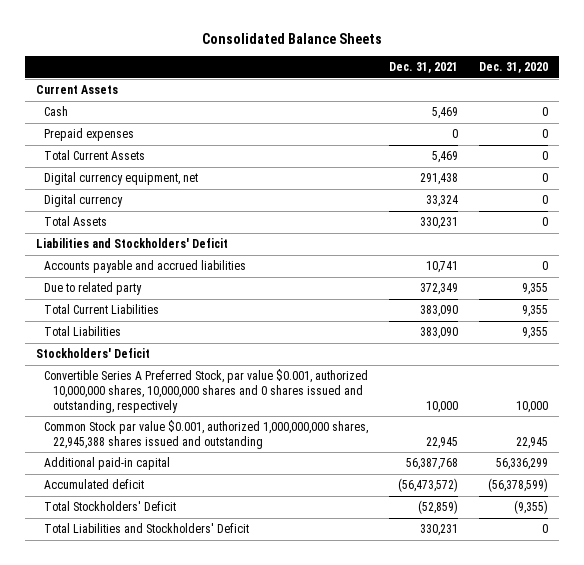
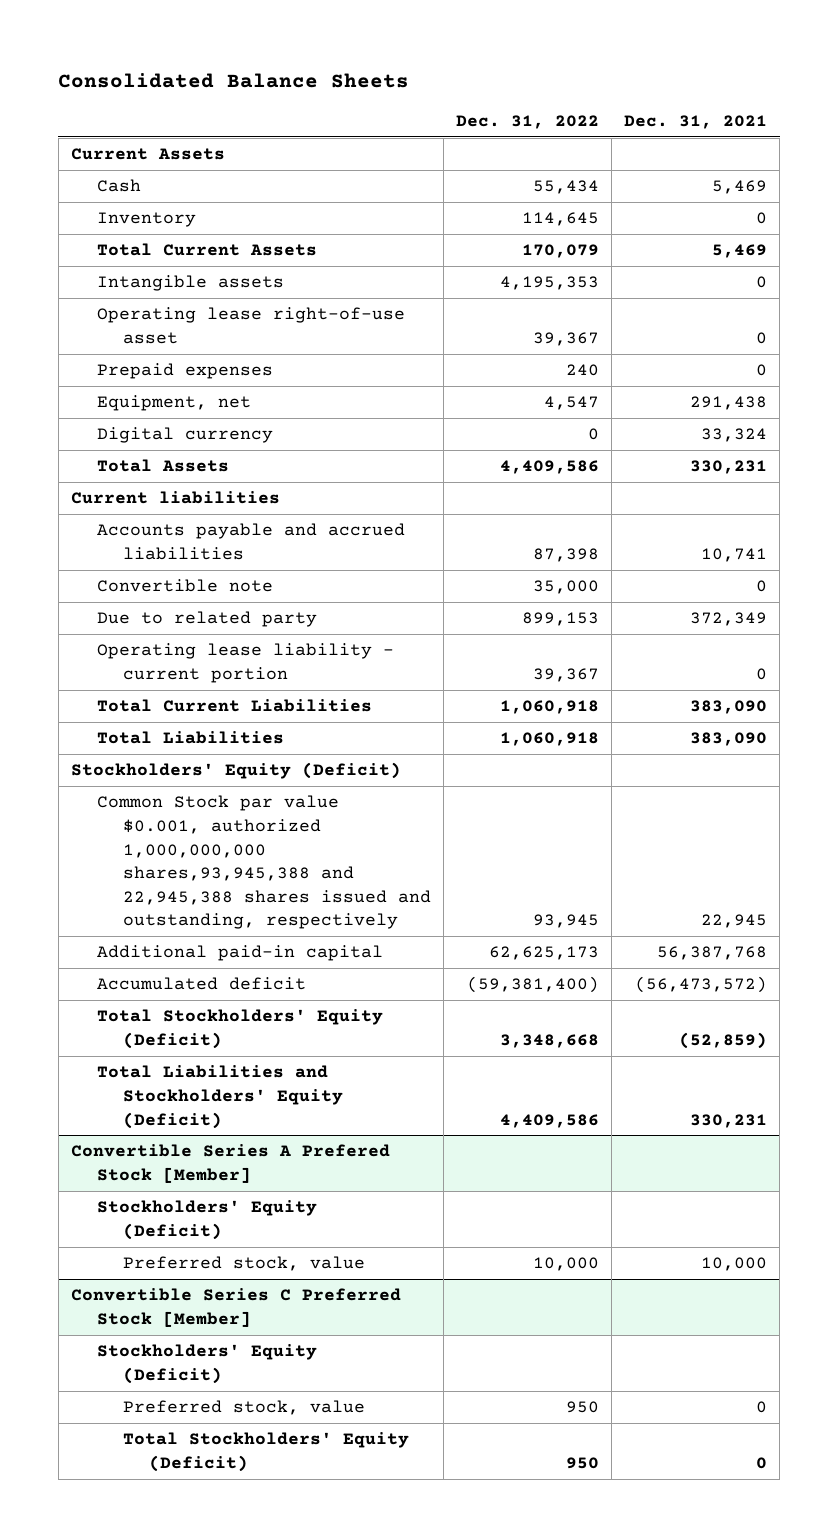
- | Dec. 31, 2021 | Dec. 31, 2020
+ | Dec. 31, 2022 | Dec. 31, 2021
+ Inventory | 114,645 | 0
- Digital currency equipment, net | 291,438 | 0
+ Intangible assets | 4,195,353 | 0
+ Operating lease right-of-use asset | 39,367 | 0
moved down: Prepaid expenses | 240 | 0
+ Equipment, net | 4,547 | 291,438
- Liabilities and Stockholders' Deficit
+ Current liabilities
+ Convertible note | 35,000 | 0
+ Operating lease liability - current portion | 39,367 | 0
- Stockholders' Deficit
- Convertible Series A Preferred Stock, par value $0.001, authorized 10,000,000 shares, 10,000,000 shares and 0 shares issued and outstanding, respectively | 10,000 | 10,000
- Common Stock par value $0.001, authorized 1,000,000,000 shares, 22,945,388 shares issued and outstanding | 22,945 | 22,945
+ Stockholders' Equity (Deficit)
+ Common Stock par value $0.001, authorized 1,000,000,000 shares,93,945,388 and 22,945,388 shares issued and outstanding, respectively | 93,945 | 22,945
- Total Stockholders' Deficit | (52,859) | (9,355)
- Total Liabilities and Stockholders' Deficit | 330,231 | 0
+ Total Stockholders' Equity (Deficit) | 3,348,668 | (52,859)
+ Total Liabilities and Stockholders' Equity (Deficit) | 4,409,586 | 330,231
+ Convertible Series A Prefered Stock [Member]
+ Stockholders' Equity (Deficit)
+ Preferred stock, value | 10,000 | 10,000
+ Convertible Series C Preferred Stock [Member]
+ Stockholders' Equity (Deficit)
+ Preferred stock, value | 950 | 0
+ Total Stockholders' Equity (Deficit) | 950 | 0

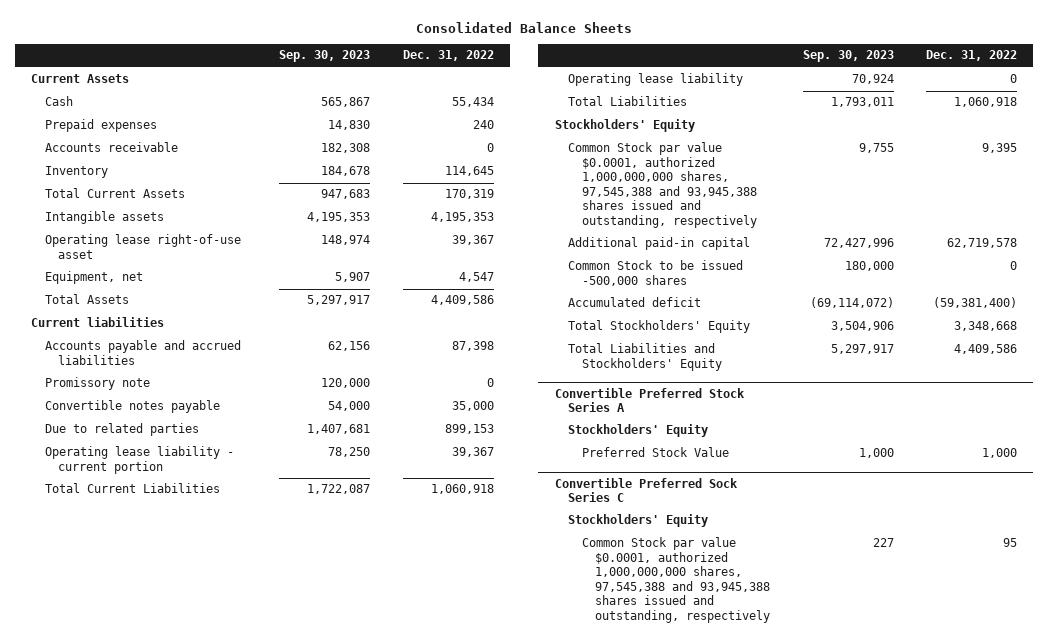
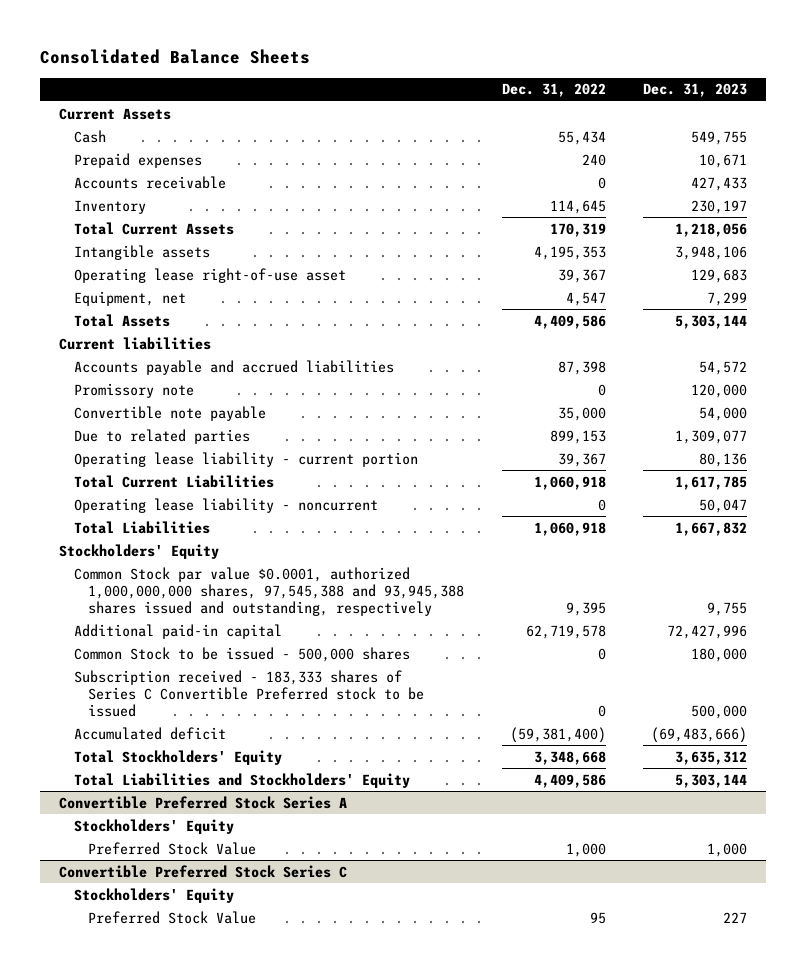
- | Sep. 30, 2023 | Dec. 31, 2022
+ | Dec. 31, 2022 | Dec. 31, 2023
- Convertible notes payable | 54,000 | 35,000
+ Convertible note payable | 35,000 | 54,000
- Operating lease liability | 70,924 | 0
+ Operating lease liability - noncurrent | 0 | 50,047
- Common Stock to be issued -500,000 shares | 180,000 | 0
+ Common Stock to be issued - 500,000 shares | 0 | 180,000
+ Subscription received - 183,333 shares of Series C Convertible Preferred stock to be issued | 0 | 500,000
- Convertible Preferred Sock Series C
+ Convertible Preferred Stock Series C
- Common Stock par value $0.0001, authorized 1,000,000,000 shares, 97,545,388 and 93,945,388 shares issued and outstanding, respectively | 227 | 95
+ Preferred Stock Value | 95 | 227

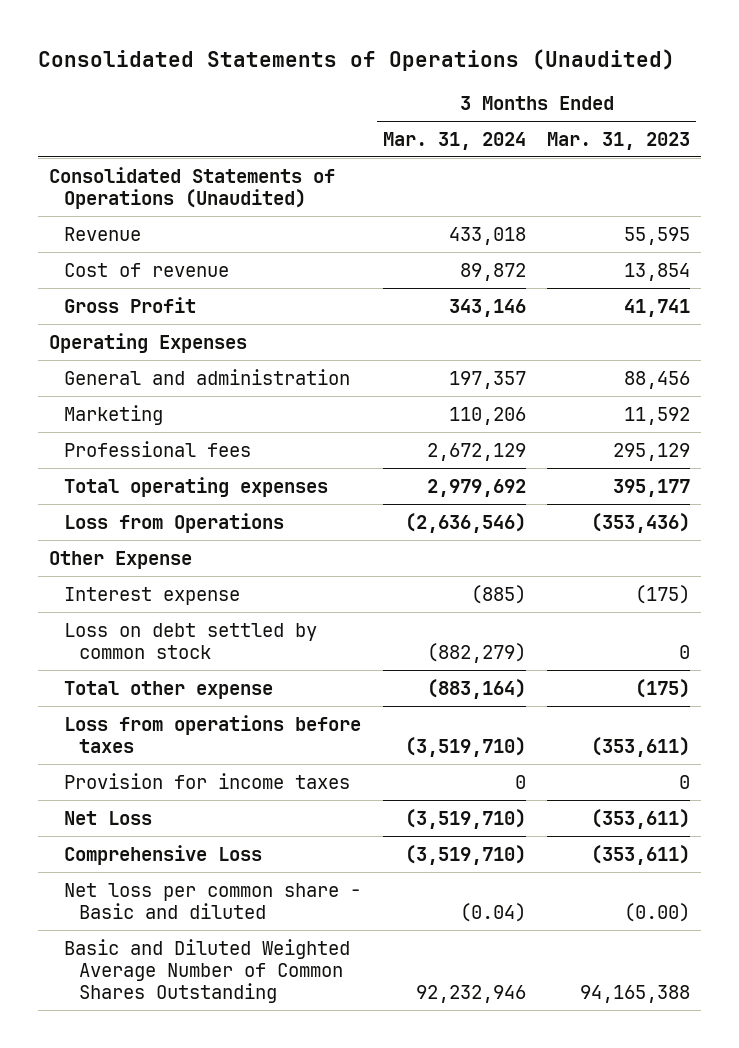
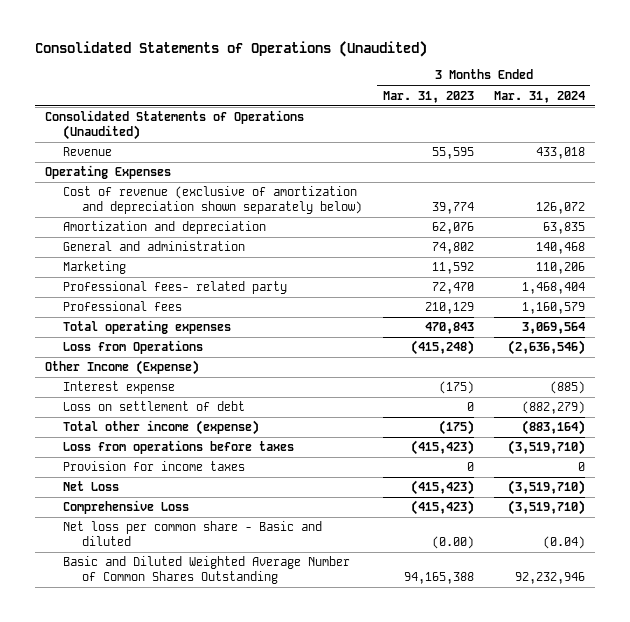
- | 3 Months Ended Mar. 31, 2024 | 3 Months Ended Mar. 31, 2023
+ | 3 Months Ended Mar. 31, 2023 | 3 Months Ended Mar. 31, 2024
- Cost of revenue | 89,872 | 13,854
- Gross Profit | 343,146 | 41,741
- General and administration | 197,357 | 88,456
+ Cost of revenue (exclusive of amortization and depreciation shown separately below) | 39,774 | 126,072
+ Amortization and depreciation | 62,076 | 63,835
+ General and administration | 74,802 | 140,468
- Professional fees | 2,672,129 | 295,129
- Total operating expenses | 2,979,692 | 395,177
- Loss from Operations | (2,636,546) | (353,436)
- Other Expense
+ Professional fees- related party | 72,470 | 1,468,404
+ Professional fees | 210,129 | 1,160,579
+ Total operating expenses | 470,843 | 3,069,564
+ Loss from Operations | (415,248) | (2,636,546)
+ Other Income (Expense)
- Loss on debt settled by common stock | (882,279) | 0
- Total other expense | (883,164) | (175)
- Loss from operations before taxes | (3,519,710) | (353,611)
+ Loss on settlement of debt | 0 | (882,279)
+ Total other income (expense) | (175) | (883,164)
+ Loss from operations before taxes | (415,423) | (3,519,710)
- Net Loss | (3,519,710) | (353,611)
- Comprehensive Loss | (3,519,710) | (353,611)
+ Net Loss | (415,423) | (3,519,710)
+ Comprehensive Loss | (415,423) | (3,519,710)

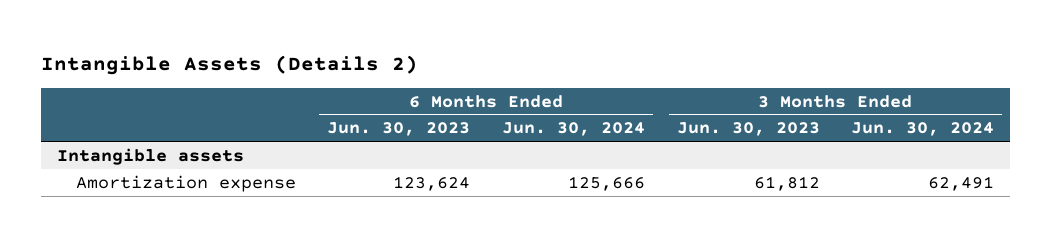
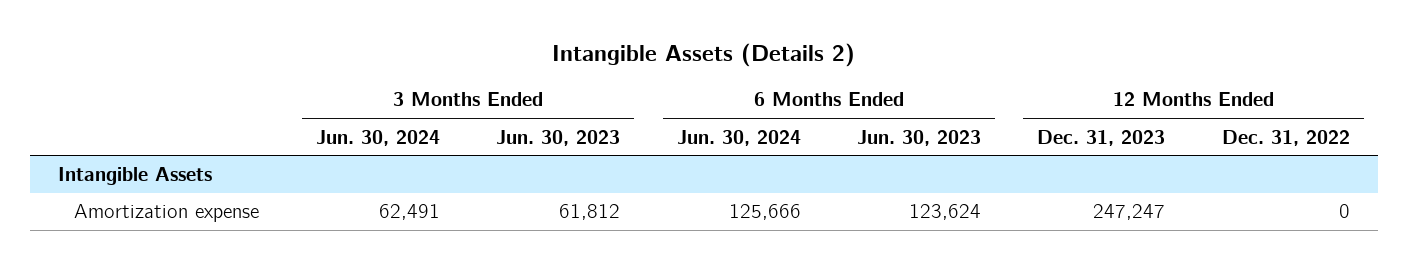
- | 6 Months Ended Jun. 30, 2023 | 6 Months Ended Jun. 30, 2024 | 3 Months Ended Jun. 30, 2023 | 3 Months Ended Jun. 30, 2024
+ | 3 Months Ended Jun. 30, 2024 | 3 Months Ended Jun. 30, 2023 | 6 Months Ended Jun. 30, 2024 | 6 Months Ended Jun. 30, 2023 | 12 Months Ended Dec. 31, 2023 | 12 Months Ended Dec. 31, 2022
- Intangible assets
+ Intangible Assets

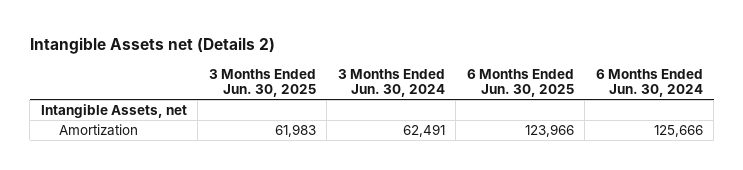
- Intangible Assets (Details 2)
+ Intangible Assets net (Details 2)
- | 3 Months Ended Jun. 30, 2024 | 3 Months Ended Jun. 30, 2023 | 6 Months Ended Jun. 30, 2024 | 6 Months Ended Jun. 30, 2023 | 12 Months Ended Dec. 31, 2023 | 12 Months Ended Dec. 31, 2022
+ | 3 Months Ended Jun. 30, 2025 | 3 Months Ended Jun. 30, 2024 | 6 Months Ended Jun. 30, 2025 | 6 Months Ended Jun. 30, 2024
- Intangible Assets
- Amortization expense | 62,491 | 61,812 | 125,666 | 123,624 | 247,247 | 0
+ Intangible Assets, net
+ Amortization | 61,983 | 62,491 | 123,966 | 125,666

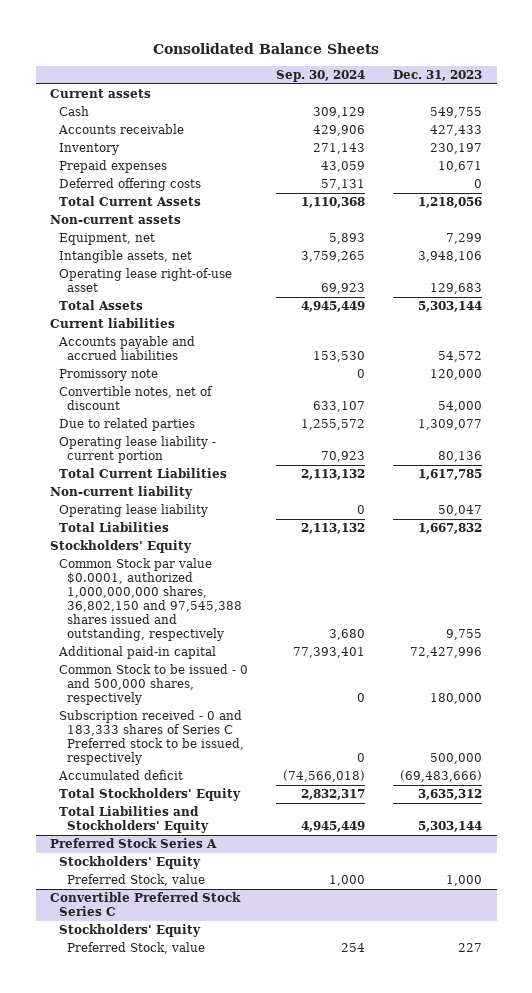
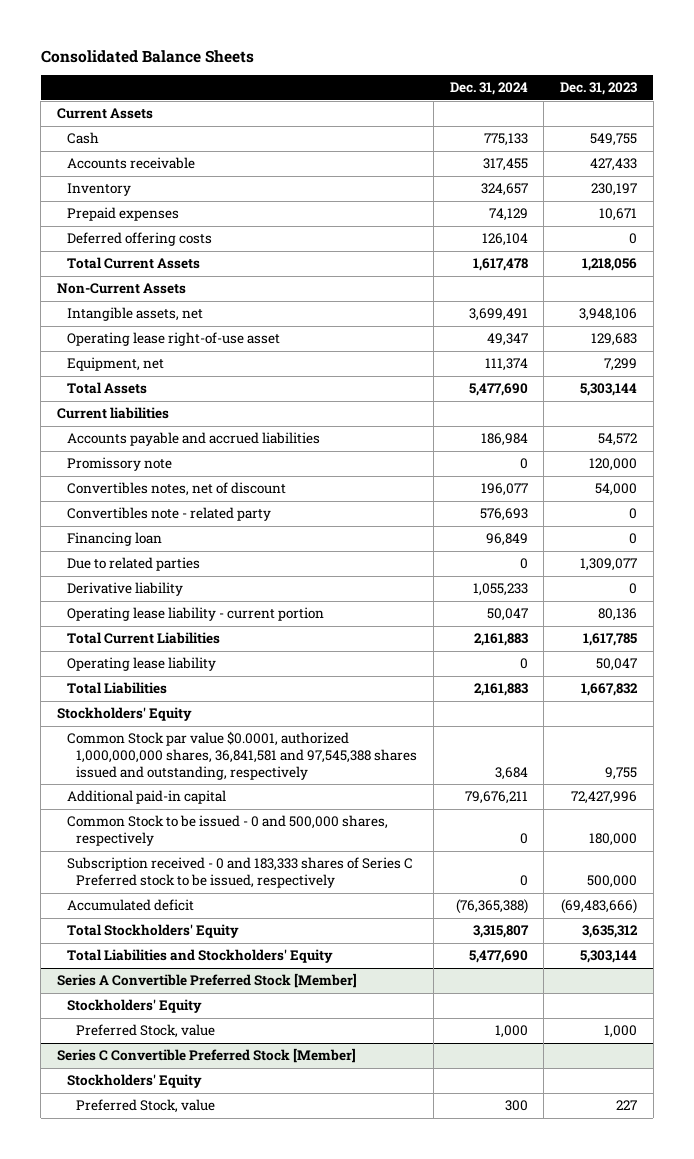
- | Sep. 30, 2024 | Dec. 31, 2023
+ | Dec. 31, 2024 | Dec. 31, 2023
- Current assets
+ Current Assets
- Non-current assets
+ Non-Current Assets
moved down: Equipment, net | 111,374 | 7,299
- Convertible notes, net of discount | 633,107 | 54,000
+ Convertibles notes, net of discount | 196,077 | 54,000
+ Convertibles note - related party | 576,693 | 0
+ Financing loan | 96,849 | 0
+ Derivative liability | 1,055,233 | 0
- Non-current liability
- Common Stock par value $0.0001, authorized 1,000,000,000 shares, 36,802,150 and 97,545,388 shares issued and outstanding, respectively | 3,680 | 9,755
+ Common Stock par value $0.0001, authorized 1,000,000,000 shares, 36,841,581 and 97,545,388 shares issued and outstanding, respectively | 3,684 | 9,755
- Preferred Stock Series A
+ Series A Convertible Preferred Stock [Member]
- Convertible Preferred Stock Series C
+ Series C Convertible Preferred Stock [Member]

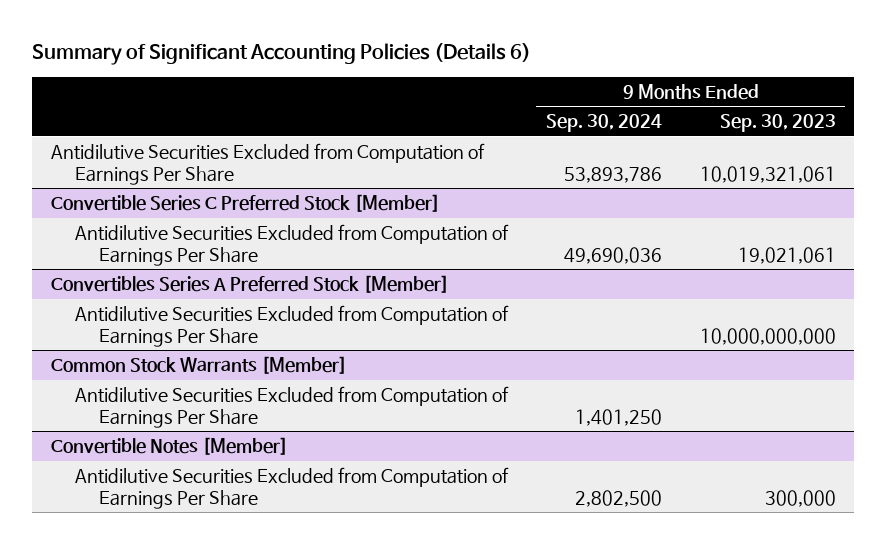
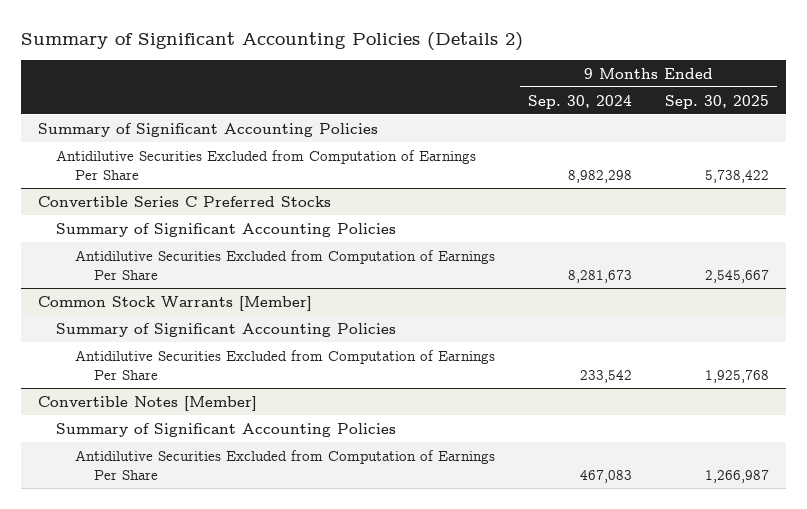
- Summary of Significant Accounting Policies (Details 6)
+ Summary of Significant Accounting Policies (Details 2)
- | 9 Months Ended Sep. 30, 2024 | 9 Months Ended Sep. 30, 2023
+ | 9 Months Ended Sep. 30, 2024 | 9 Months Ended Sep. 30, 2025
- Antidilutive Securities Excluded from Computation of Earnings Per Share | 53,893,786 | 10,019,321,061
- Convertible Series C Preferred Stock [Member]
- Antidilutive Securities Excluded from Computation of Earnings Per Share | 49,690,036 | 19,021,061
- Convertibles Series A Preferred Stock [Member]
- Antidilutive Securities Excluded from Computation of Earnings Per Share | | 10,000,000,000
+ Summary of Significant Accounting Policies
+ Antidilutive Securities Excluded from Computation of Earnings Per Share | 8,982,298 | 5,738,422
+ Convertible Series C Preferred Stocks
+ Summary of Significant Accounting Policies
+ Antidilutive Securities Excluded from Computation of Earnings Per Share | 8,281,673 | 2,545,667
@ Common Stock Warrants [Member]
- Antidilutive Securities Excluded from Computation of Earnings Per Share | 1,401,250 |
+ Summary of Significant Accounting Policies
+ Antidilutive Securities Excluded from Computation of Earnings Per Share | 233,542 | 1,925,768
@ Convertible Notes [Member]
- Antidilutive Securities Excluded from Computation of Earnings Per Share | 2,802,500 | 300,000
+ Summary of Significant Accounting Policies
+ Antidilutive Securities Excluded from Computation of Earnings Per Share | 467,083 | 1,266,987

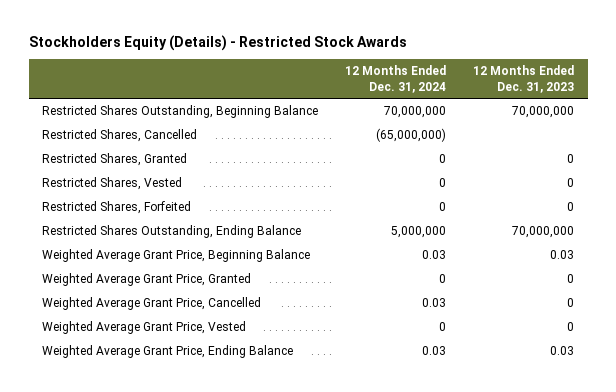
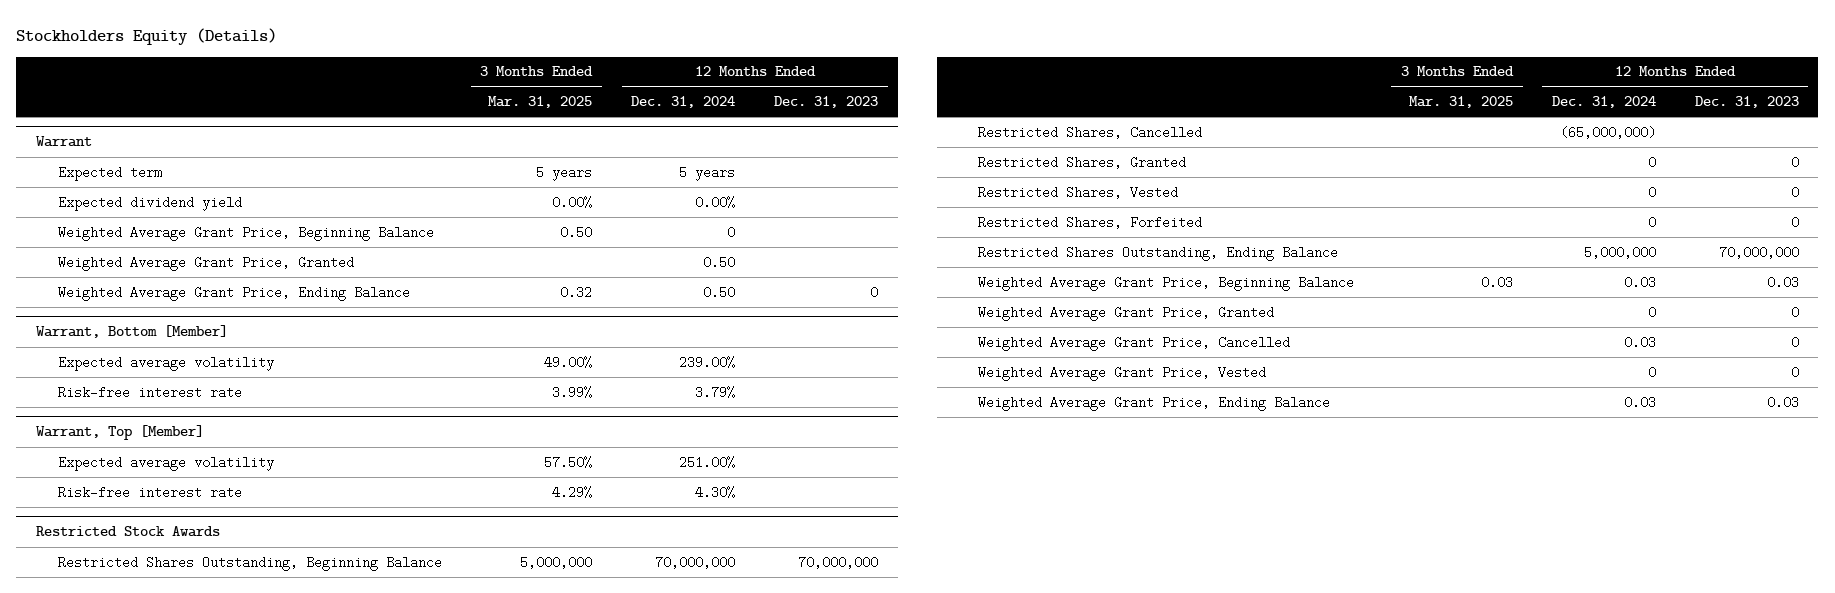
- Stockholders Equity (Details) - Restricted Stock Awards
+ Stockholders Equity (Details)
- | 12 Months Ended Dec. 31, 2024 | 12 Months Ended Dec. 31, 2023
+ | 3 Months Ended Mar. 31, 2025 | 12 Months Ended Dec. 31, 2024 | 12 Months Ended Dec. 31, 2023
+ Warrant
+ Expected term | 5 years | 5 years |
+ Expected dividend yield | 0.00% | 0.00% |
+ Weighted Average Grant Price, Beginning Balance | 0.50 | 0 |
+ Weighted Average Grant Price, Granted | | 0.50 |
+ Weighted Average Grant Price, Ending Balance | 0.32 | 0.50 | 0
+ Warrant, Bottom [Member]
+ Expected average volatility | 49.00% | 239.00% |
+ Risk-free interest rate | 3.99% | 3.79% |
+ Warrant, Top [Member]
+ Expected average volatility | 57.50% | 251.00% |
+ Risk-free interest rate | 4.29% | 4.30% |
+ Restricted Stock Awards

